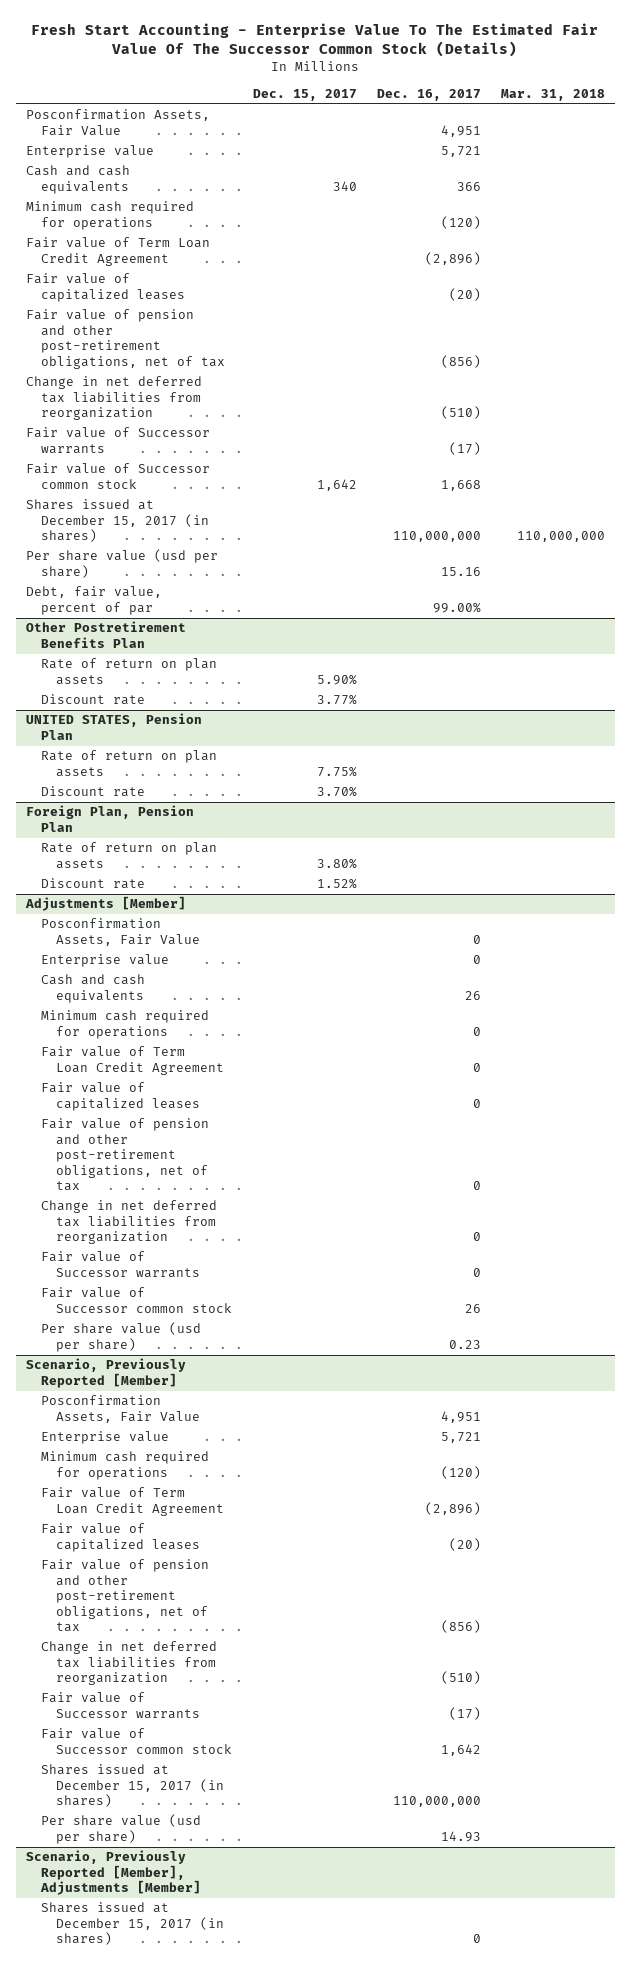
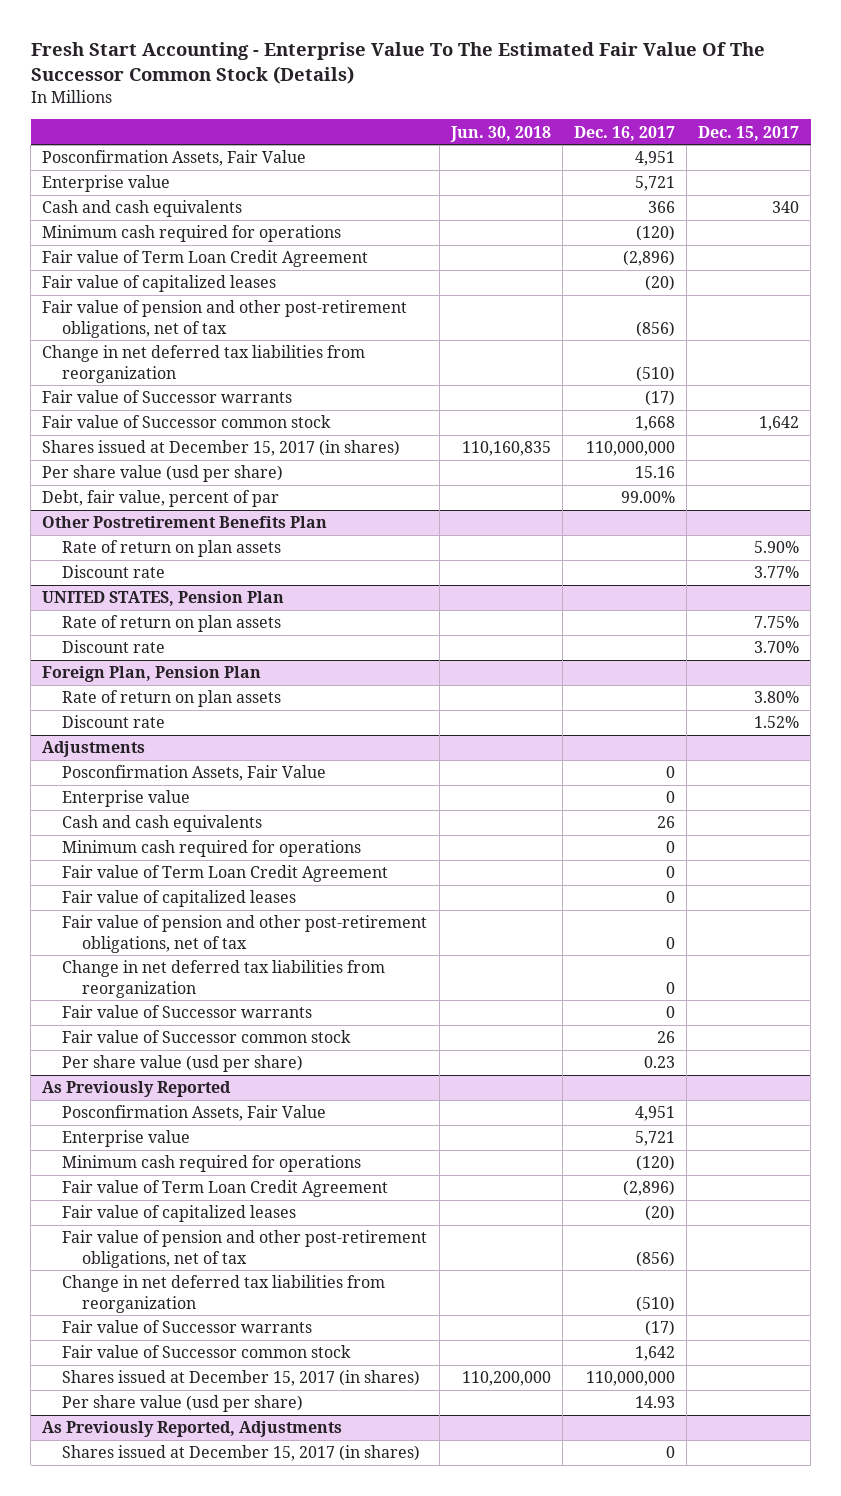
- | Dec. 15, 2017 | Dec. 16, 2017 | Mar. 31, 2018
+ | Jun. 30, 2018 | Dec. 16, 2017 | Dec. 15, 2017
- Adjustments [Member]
+ Adjustments
- Scenario, Previously Reported [Member]
+ As Previously Reported
- Scenario, Previously Reported [Member], Adjustments [Member]
+ As Previously Reported, Adjustments

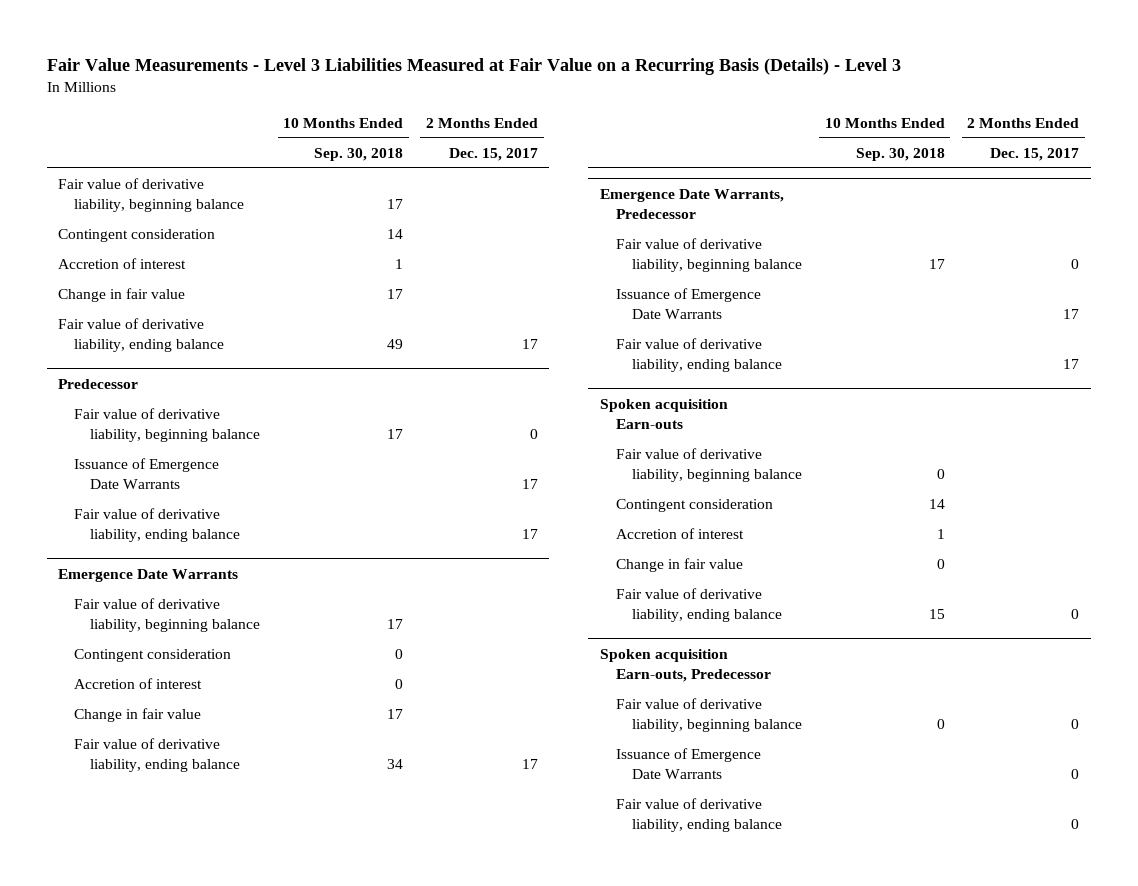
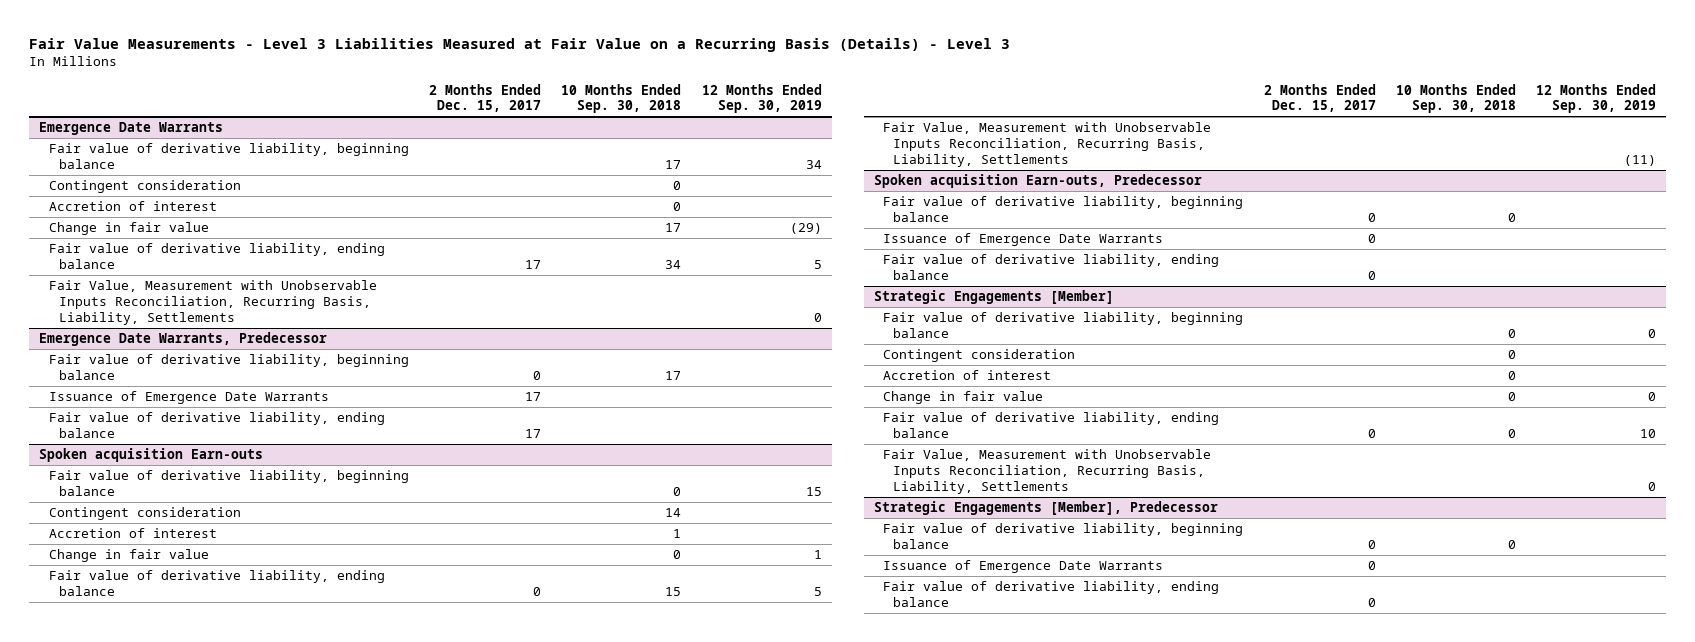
- | 10 Months Ended Sep. 30, 2018 | 2 Months Ended Dec. 15, 2017
+ | 2 Months Ended Dec. 15, 2017 | 10 Months Ended Sep. 30, 2018 | 12 Months Ended Sep. 30, 2019
- Fair value of derivative liability, beginning balance | 17 |
- Contingent consideration | 14 |
- Accretion of interest | 1 |
- Change in fair value | 17 |
- Fair value of derivative liability, ending balance | 49 | 17
- Predecessor
- Fair value of derivative liability, beginning balance | 17 | 0
- Issuance of Emergence Date Warrants | | 17
- Fair value of derivative liability, ending balance | | 17
@ Emergence Date Warrants
+ Fair Value, Measurement with Unobservable Inputs Reconciliation, Recurring Basis, Liability, Settlements | | | 0
@ Spoken acquisition Earn-outs
+ Fair Value, Measurement with Unobservable Inputs Reconciliation, Recurring Basis, Liability, Settlements | | | (11)
+ Strategic Engagements [Member]
+ Fair value of derivative liability, beginning balance | | 0 | 0
+ Contingent consideration | | 0 |
+ Accretion of interest | | 0 |
+ Change in fair value | | 0 | 0
+ Fair value of derivative liability, ending balance | 0 | 0 | 10
+ Fair Value, Measurement with Unobservable Inputs Reconciliation, Recurring Basis, Liability, Settlements | | | 0
+ Strategic Engagements [Member], Predecessor
+ Fair value of derivative liability, beginning balance | 0 | 0 |
+ Issuance of Emergence Date Warrants | 0 | |
+ Fair value of derivative liability, ending balance | 0 | |

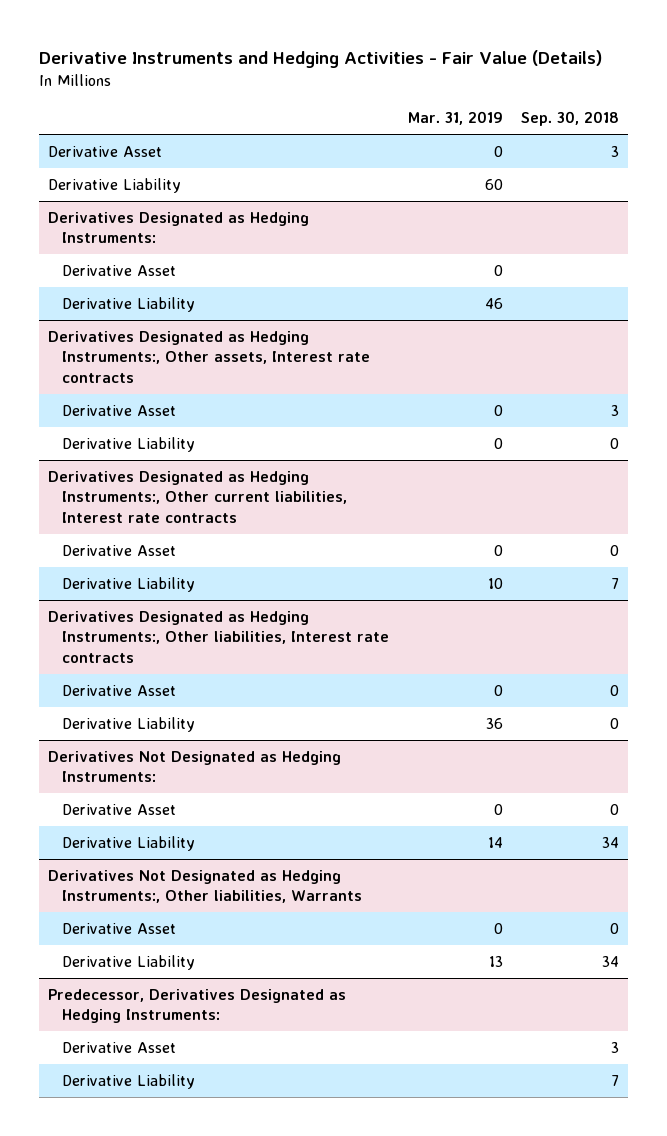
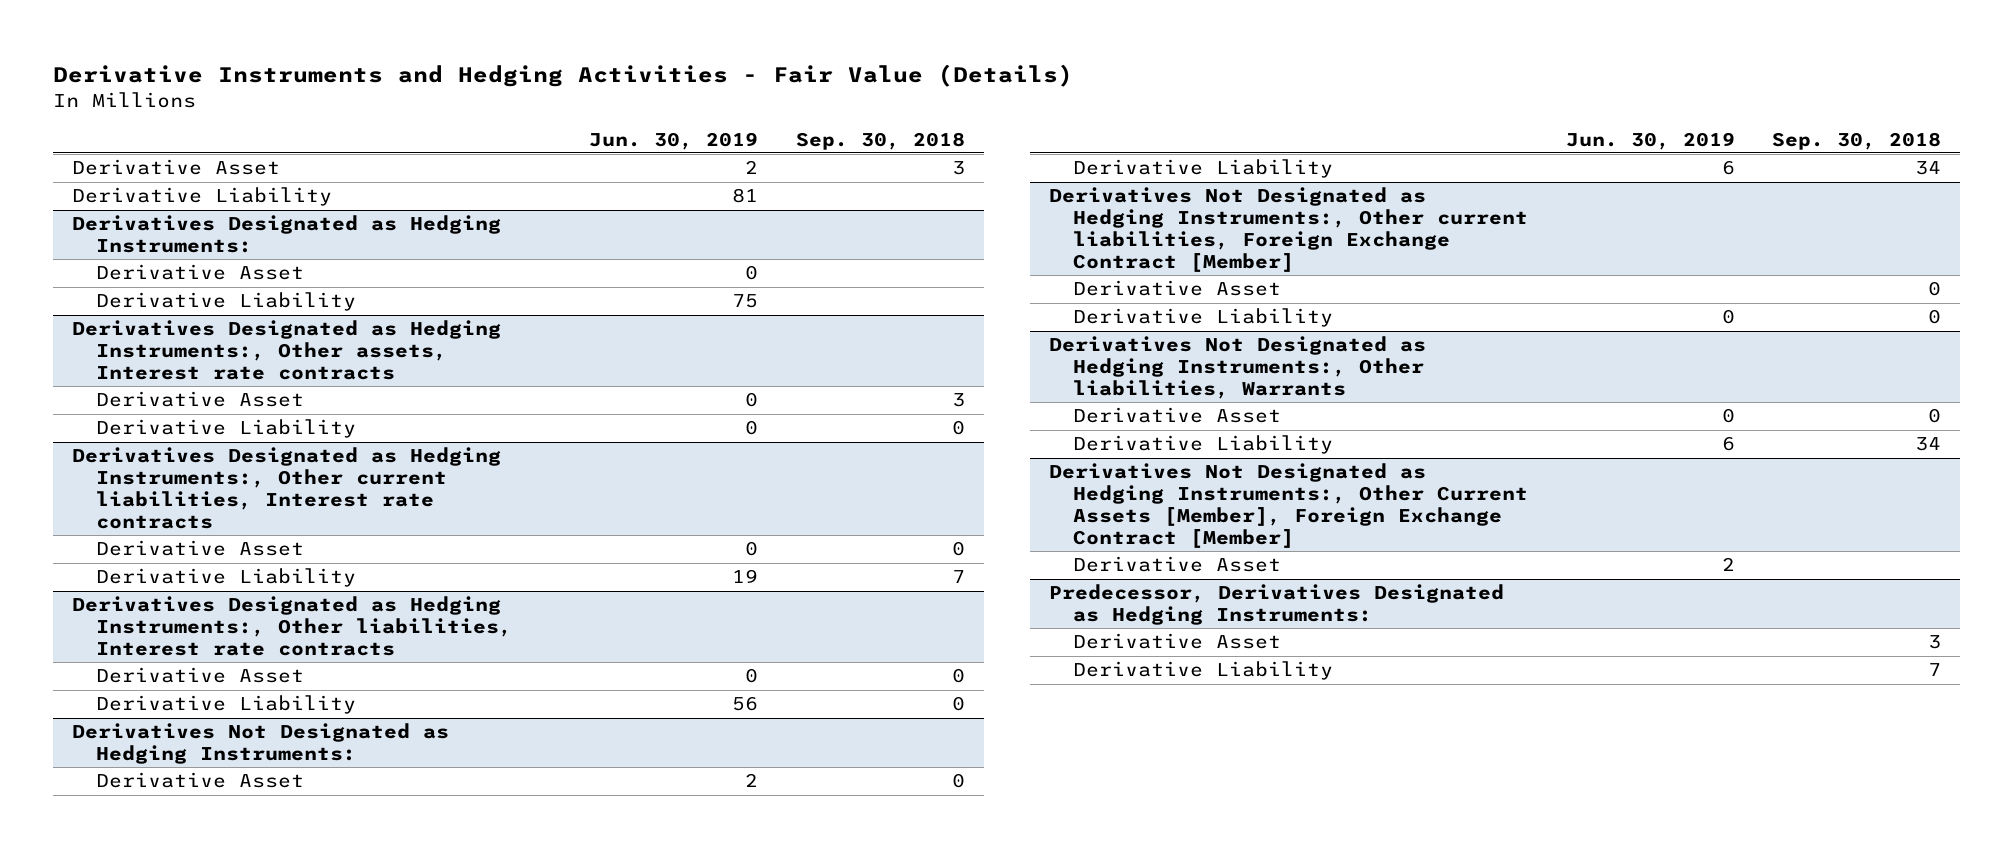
- | Mar. 31, 2019 | Sep. 30, 2018
+ | Jun. 30, 2019 | Sep. 30, 2018
+ Derivatives Not Designated as Hedging Instruments:, Other current liabilities, Foreign Exchange Contract [Member]
+ Derivative Asset | | 0
+ Derivative Liability | 0 | 0
+ Derivatives Not Designated as Hedging Instruments:, Other Current Assets [Member], Foreign Exchange Contract [Member]
+ Derivative Asset | 2 |

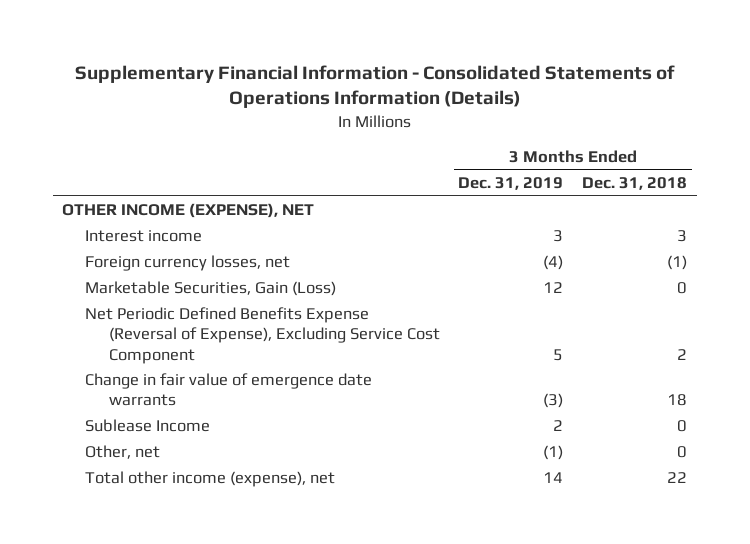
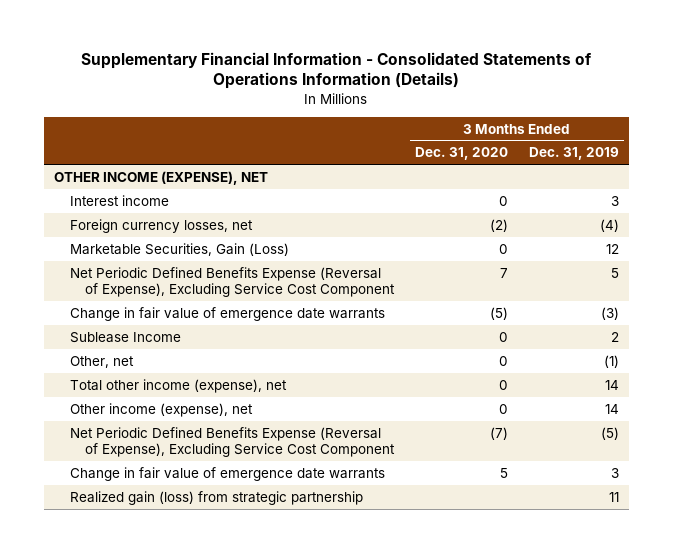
- | 3 Months Ended Dec. 31, 2019 | 3 Months Ended Dec. 31, 2018
+ | 3 Months Ended Dec. 31, 2020 | 3 Months Ended Dec. 31, 2019
+ Other income (expense), net | 0 | 14
+ Net Periodic Defined Benefits Expense (Reversal of Expense), Excluding Service Cost Component | (7) | (5)
+ Change in fair value of emergence date warrants | 5 | 3
+ Realized gain (loss) from strategic partnership | | 11

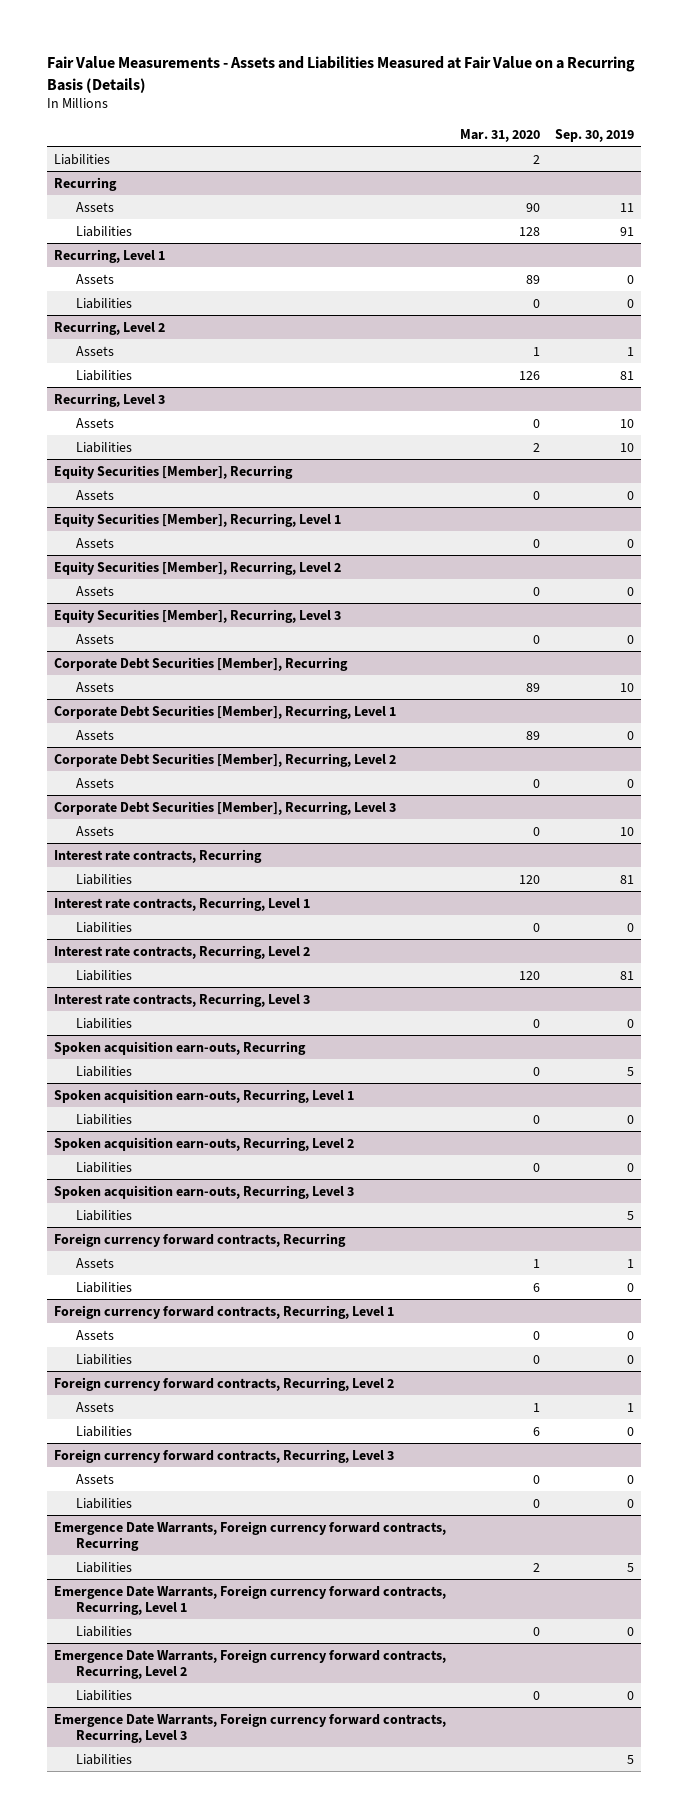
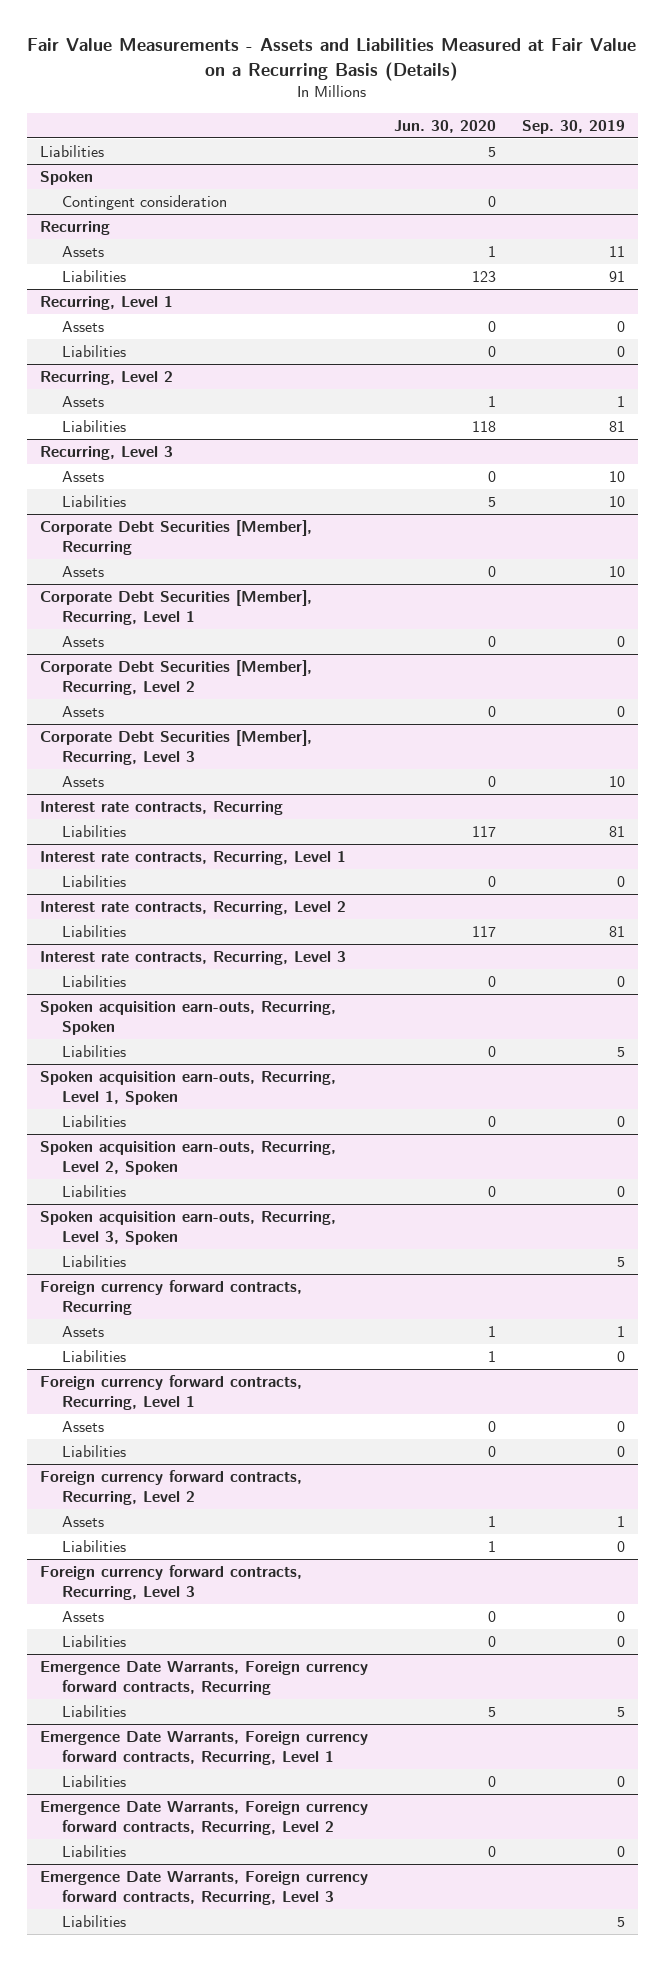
- | Mar. 31, 2020 | Sep. 30, 2019
+ | Jun. 30, 2020 | Sep. 30, 2019
+ Spoken
+ Contingent consideration | 0 |
- Equity Securities [Member], Recurring
- Assets | 0 | 0
- Equity Securities [Member], Recurring, Level 1
- Assets | 0 | 0
- Equity Securities [Member], Recurring, Level 2
- Assets | 0 | 0
- Equity Securities [Member], Recurring, Level 3
- Assets | 0 | 0
- Spoken acquisition earn-outs, Recurring
+ Spoken acquisition earn-outs, Recurring, Spoken
- Spoken acquisition earn-outs, Recurring, Level 1
+ Spoken acquisition earn-outs, Recurring, Level 1, Spoken
- Spoken acquisition earn-outs, Recurring, Level 2
+ Spoken acquisition earn-outs, Recurring, Level 2, Spoken
- Spoken acquisition earn-outs, Recurring, Level 3
+ Spoken acquisition earn-outs, Recurring, Level 3, Spoken

